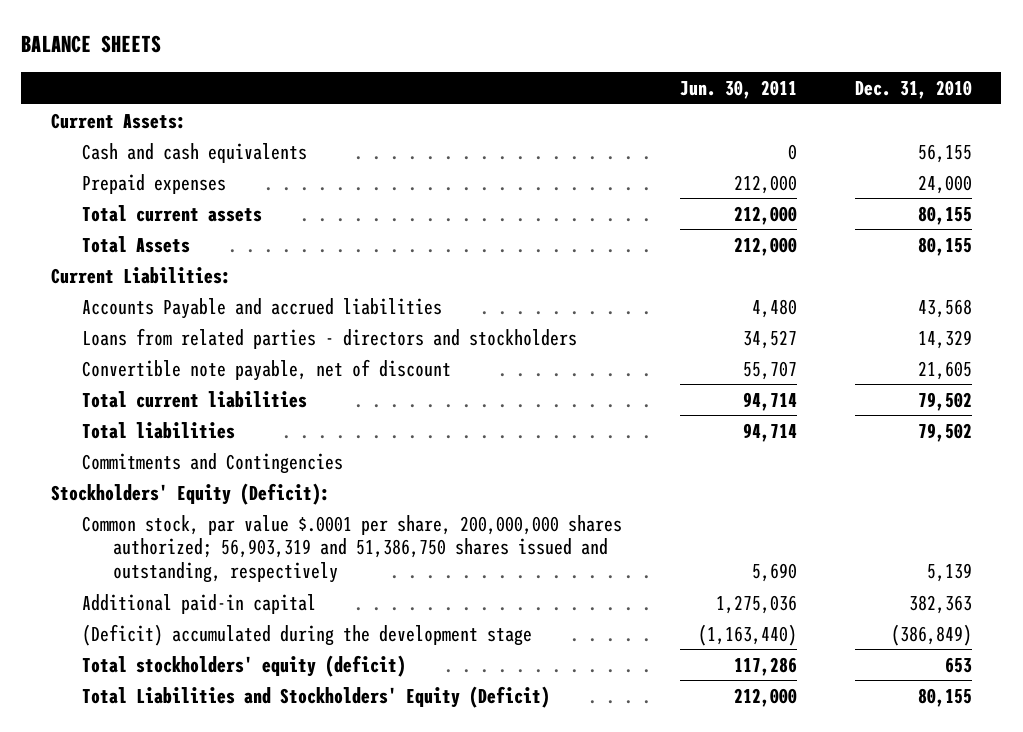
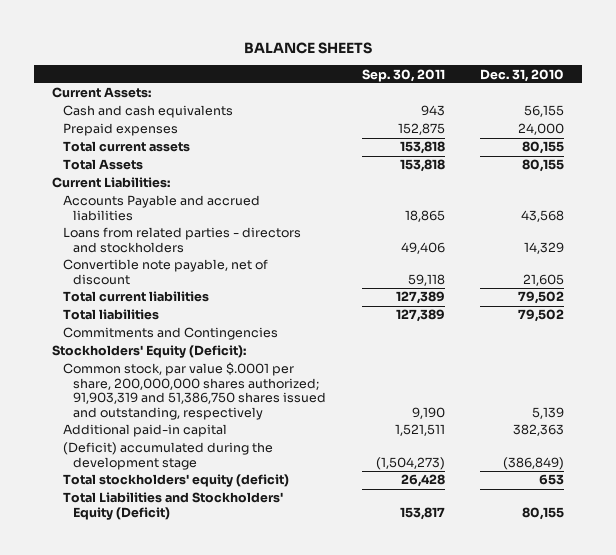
- | Jun. 30, 2011 | Dec. 31, 2010
+ | Sep. 30, 2011 | Dec. 31, 2010
- Common stock, par value $.0001 per share, 200,000,000 shares authorized; 56,903,319 and 51,386,750 shares issued and outstanding, respectively | 5,690 | 5,139
+ Common stock, par value $.0001 per share, 200,000,000 shares authorized; 91,903,319 and 51,386,750 shares issued and outstanding, respectively | 9,190 | 5,139

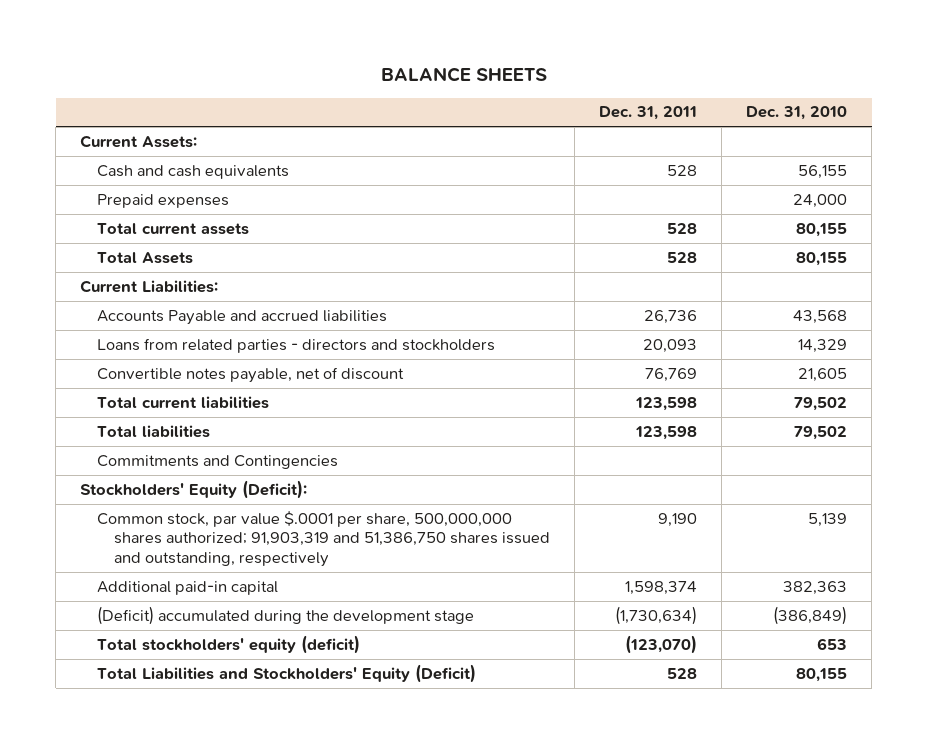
- | Sep. 30, 2011 | Dec. 31, 2010
+ | Dec. 31, 2011 | Dec. 31, 2010
- Convertible note payable, net of discount | 59,118 | 21,605
+ Convertible notes payable, net of discount | 76,769 | 21,605
- Common stock, par value $.0001 per share, 200,000,000 shares authorized; 91,903,319 and 51,386,750 shares issued and outstanding, respectively | 9,190 | 5,139
+ Common stock, par value $.0001 per share, 500,000,000 shares authorized; 91,903,319 and 51,386,750 shares issued and outstanding, respectively | 9,190 | 5,139

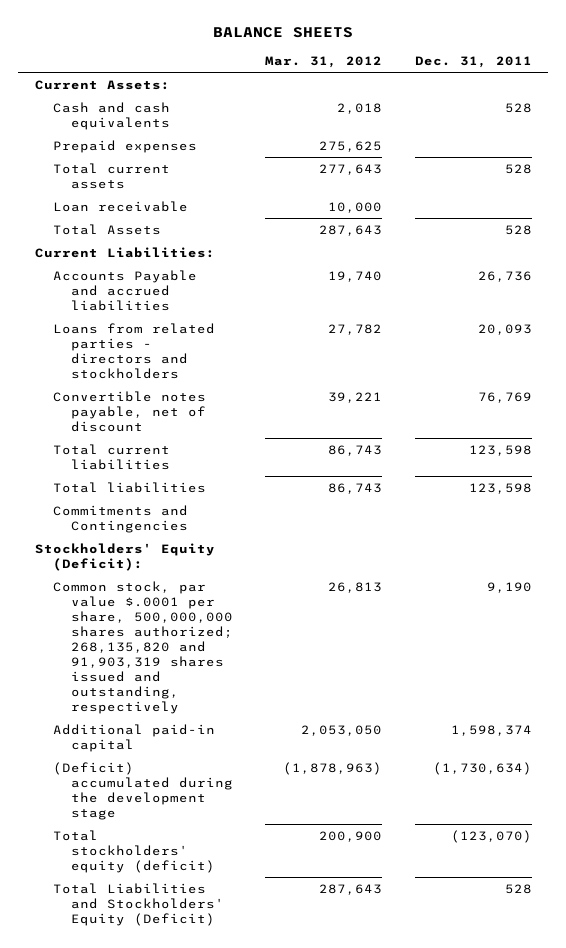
- | Dec. 31, 2011 | Dec. 31, 2010
+ | Mar. 31, 2012 | Dec. 31, 2011
+ Loan receivable | 10,000 |
- Common stock, par value $.0001 per share, 500,000,000 shares authorized; 91,903,319 and 51,386,750 shares issued and outstanding, respectively | 9,190 | 5,139
+ Common stock, par value $.0001 per share, 500,000,000 shares authorized; 268,135,820 and 91,903,319 shares issued and outstanding, respectively | 26,813 | 9,190

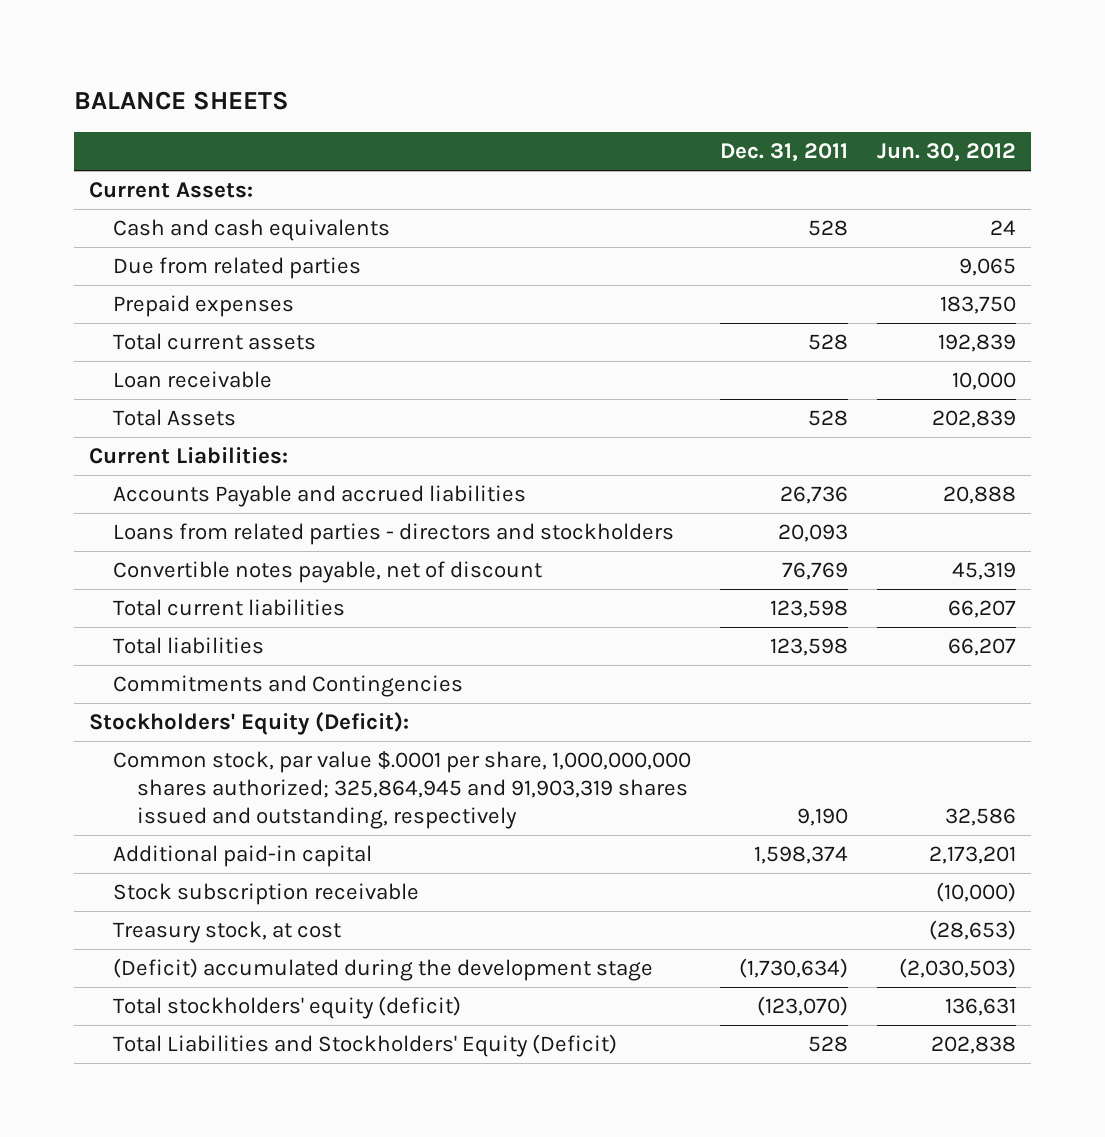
- | Mar. 31, 2012 | Dec. 31, 2011
+ | Dec. 31, 2011 | Jun. 30, 2012
+ Due from related parties | | 9,065
- Common stock, par value $.0001 per share, 500,000,000 shares authorized; 268,135,820 and 91,903,319 shares issued and outstanding, respectively | 26,813 | 9,190
+ Common stock, par value $.0001 per share, 1,000,000,000 shares authorized; 325,864,945 and 91,903,319 shares issued and outstanding, respectively | 9,190 | 32,586
+ Stock subscription receivable | | (10,000)
+ Treasury stock, at cost | | (28,653)

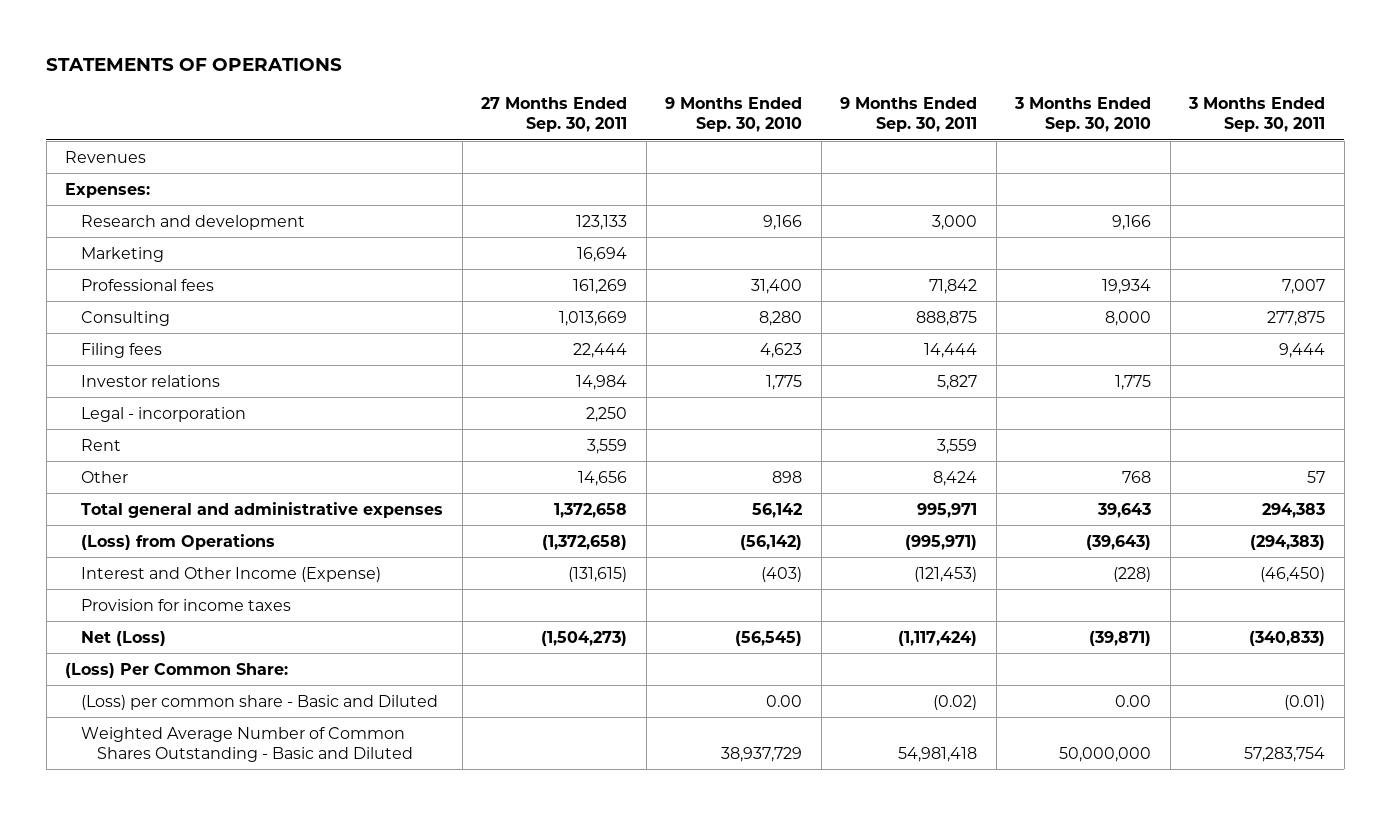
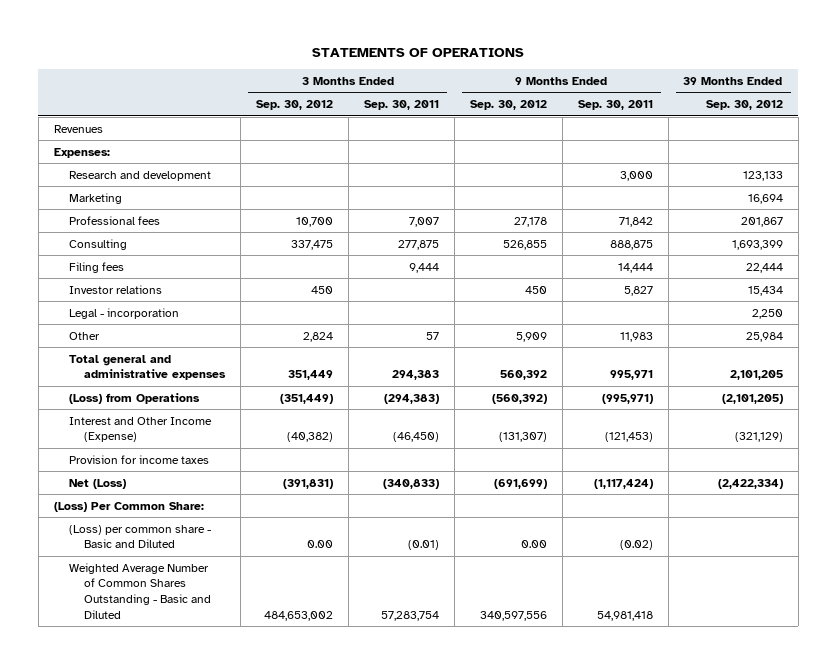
- | 27 Months Ended Sep. 30, 2011 | 9 Months Ended Sep. 30, 2010 | 9 Months Ended Sep. 30, 2011 | 3 Months Ended Sep. 30, 2010 | 3 Months Ended Sep. 30, 2011
+ | 3 Months Ended Sep. 30, 2012 | 3 Months Ended Sep. 30, 2011 | 9 Months Ended Sep. 30, 2012 | 9 Months Ended Sep. 30, 2011 | 39 Months Ended Sep. 30, 2012
- Rent | 3,559 | | 3,559 | |
- Other | 14,656 | 898 | 8,424 | 768 | 57
+ Other | 2,824 | 57 | 5,909 | 11,983 | 25,984

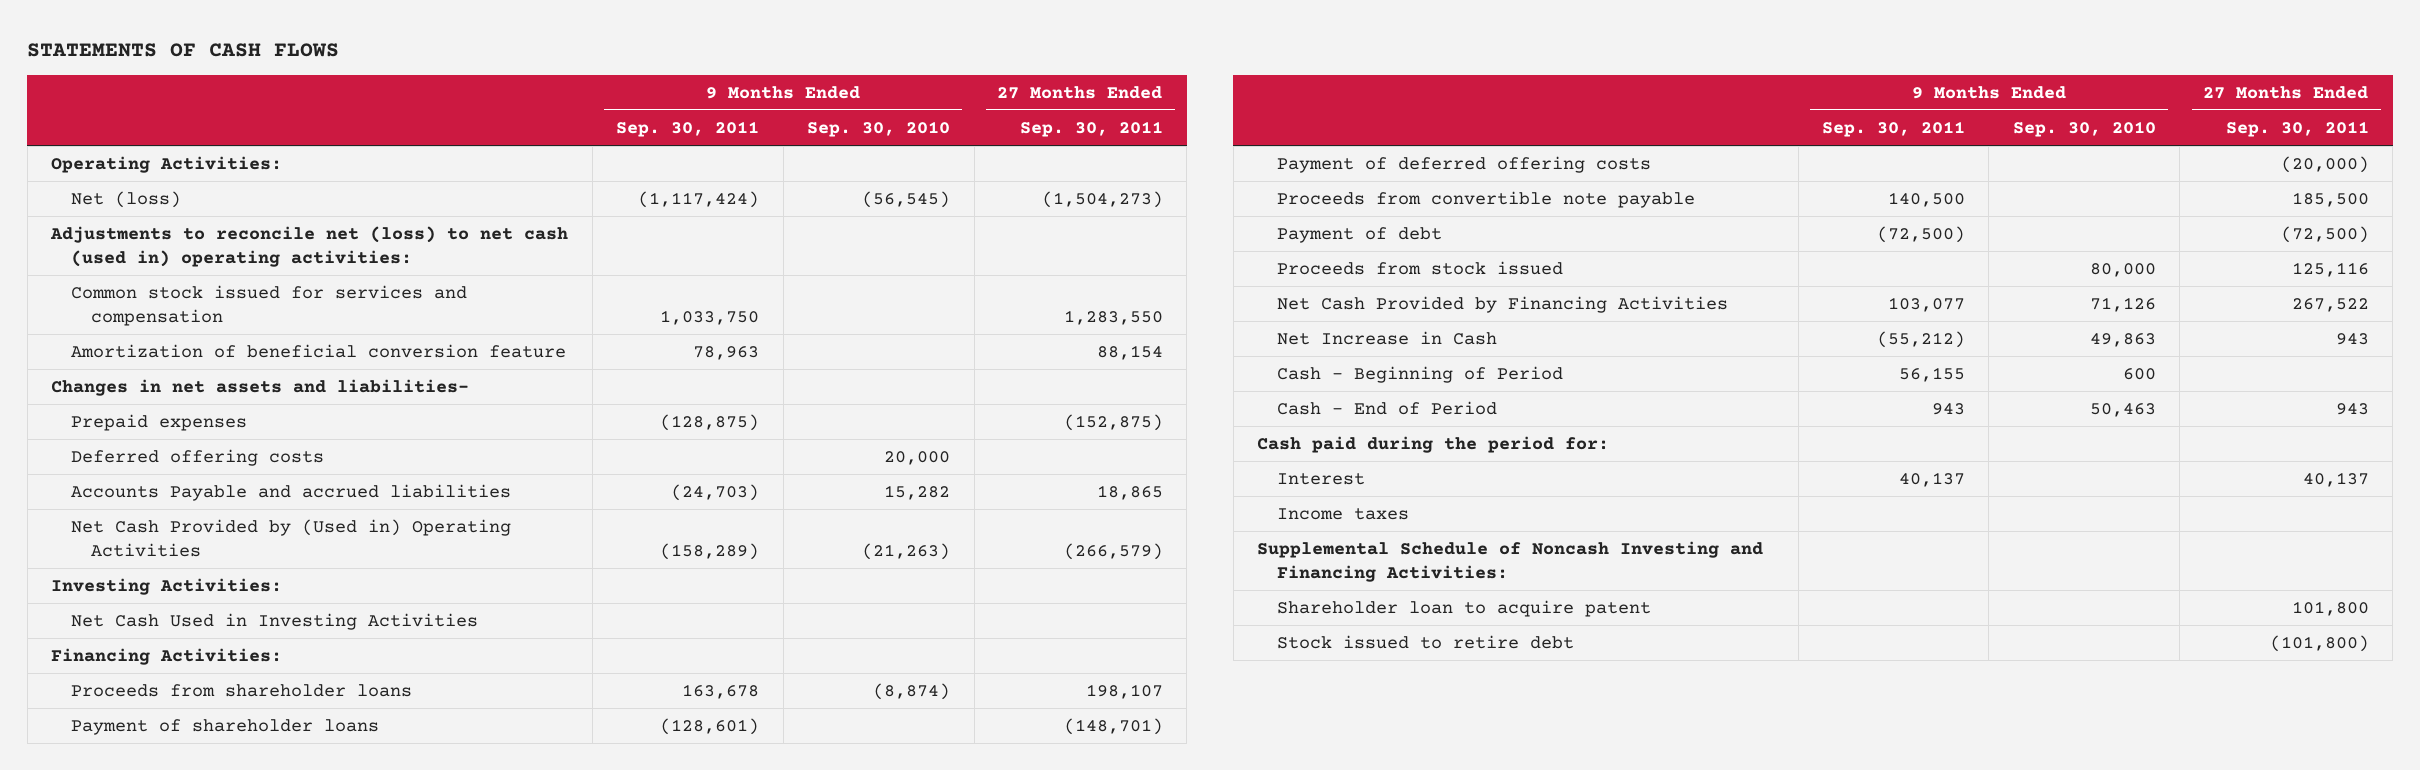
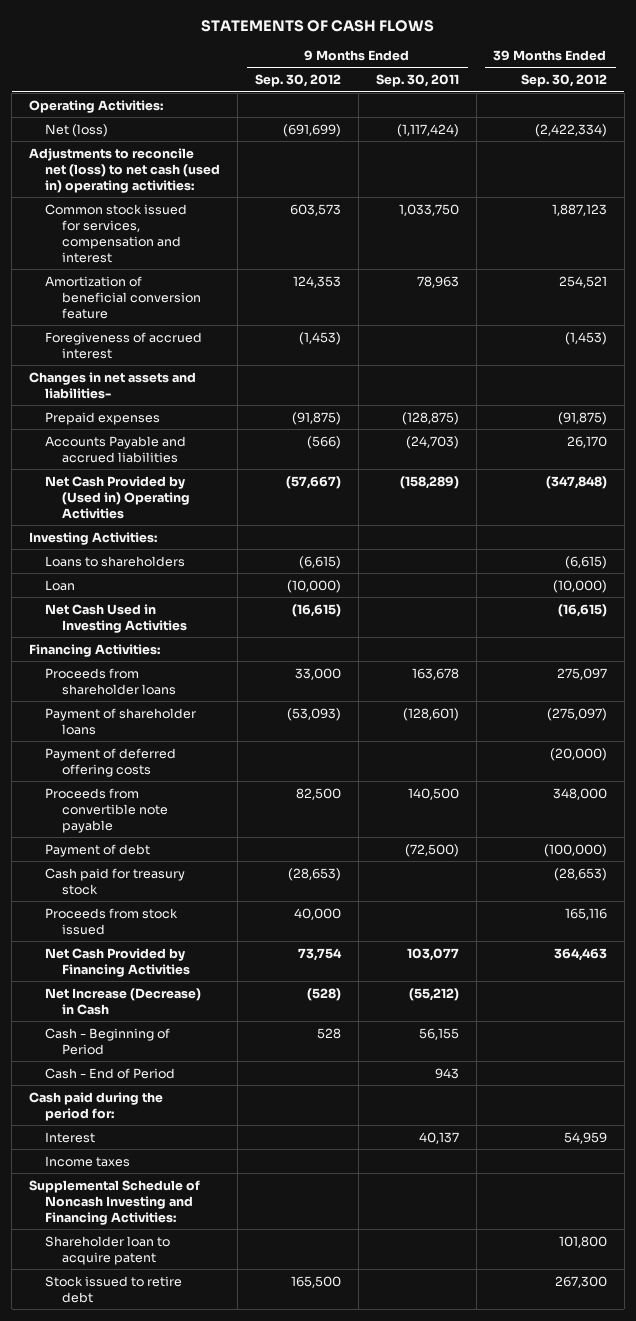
- | 9 Months Ended Sep. 30, 2011 | 9 Months Ended Sep. 30, 2010 | 27 Months Ended Sep. 30, 2011
+ | 9 Months Ended Sep. 30, 2012 | 9 Months Ended Sep. 30, 2011 | 39 Months Ended Sep. 30, 2012
- Common stock issued for services and compensation | 1,033,750 | | 1,283,550
+ Common stock issued for services, compensation and interest | 603,573 | 1,033,750 | 1,887,123
+ Foregiveness of accrued interest | (1,453) | | (1,453)
- Deferred offering costs | | 20,000 |
+ Loans to shareholders | (6,615) | | (6,615)
+ Loan | (10,000) | | (10,000)
+ Cash paid for treasury stock | (28,653) | | (28,653)
- Net Increase in Cash | (55,212) | 49,863 | 943
+ Net Increase (Decrease) in Cash | (528) | (55,212) |

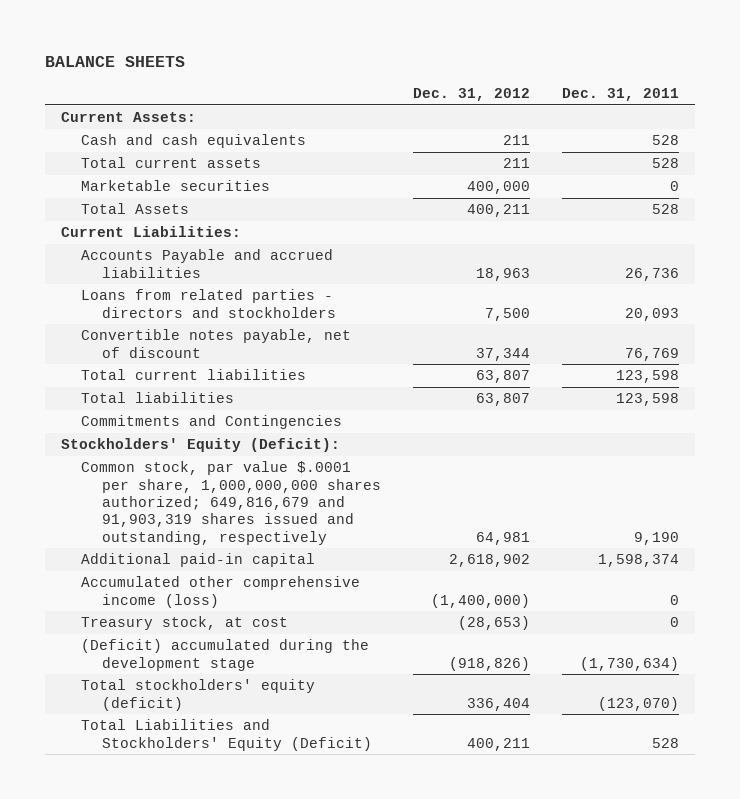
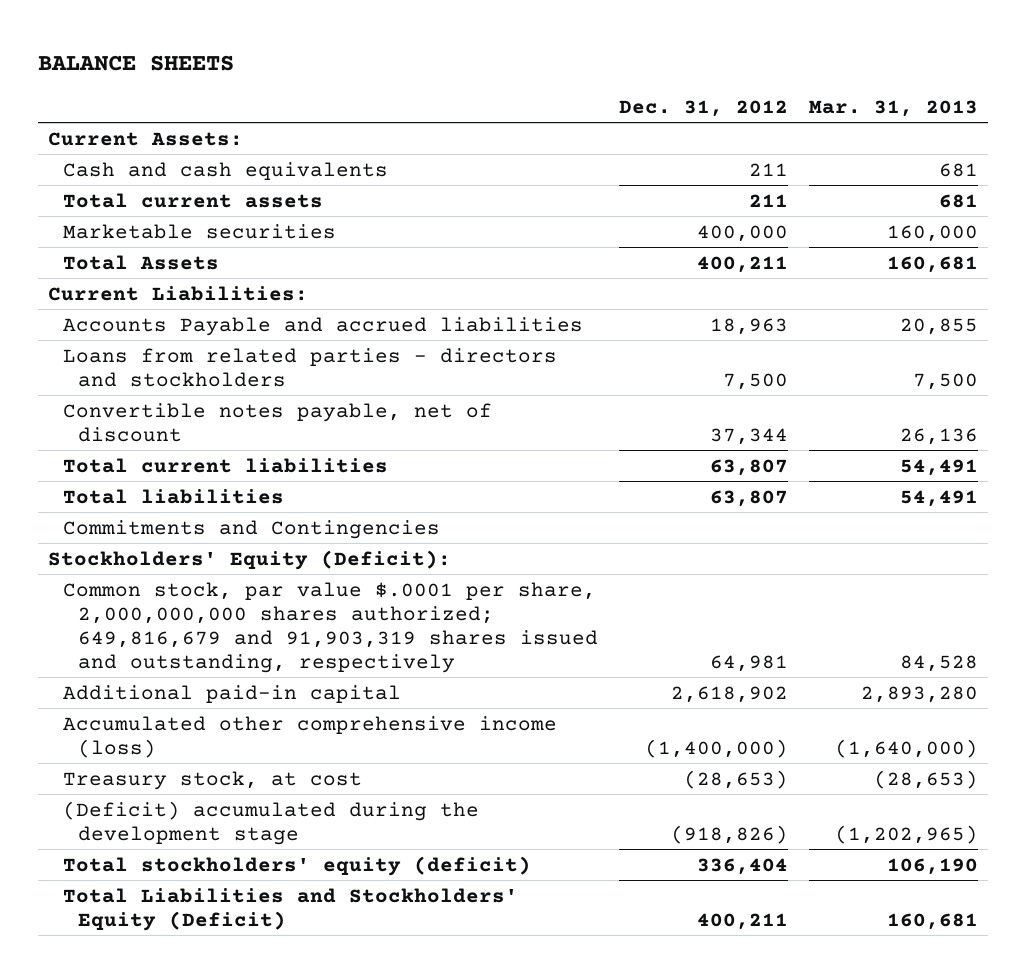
- | Dec. 31, 2012 | Dec. 31, 2011
+ | Dec. 31, 2012 | Mar. 31, 2013
- Common stock, par value $.0001 per share, 1,000,000,000 shares authorized; 649,816,679 and 91,903,319 shares issued and outstanding, respectively | 64,981 | 9,190
+ Common stock, par value $.0001 per share, 2,000,000,000 shares authorized; 649,816,679 and 91,903,319 shares issued and outstanding, respectively | 64,981 | 84,528

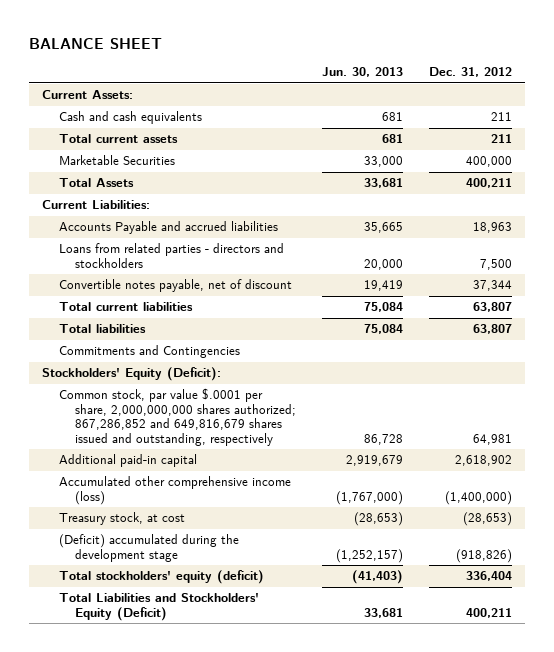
- BALANCE SHEETS
+ BALANCE SHEET
- | Dec. 31, 2012 | Mar. 31, 2013
+ | Jun. 30, 2013 | Dec. 31, 2012
- Marketable securities | 400,000 | 160,000
+ Marketable Securities | 33,000 | 400,000
- Common stock, par value $.0001 per share, 2,000,000,000 shares authorized; 649,816,679 and 91,903,319 shares issued and outstanding, respectively | 64,981 | 84,528
+ Common stock, par value $.0001 per share, 2,000,000,000 shares authorized; 867,286,852 and 649,816,679 shares issued and outstanding, respectively | 86,728 | 64,981

